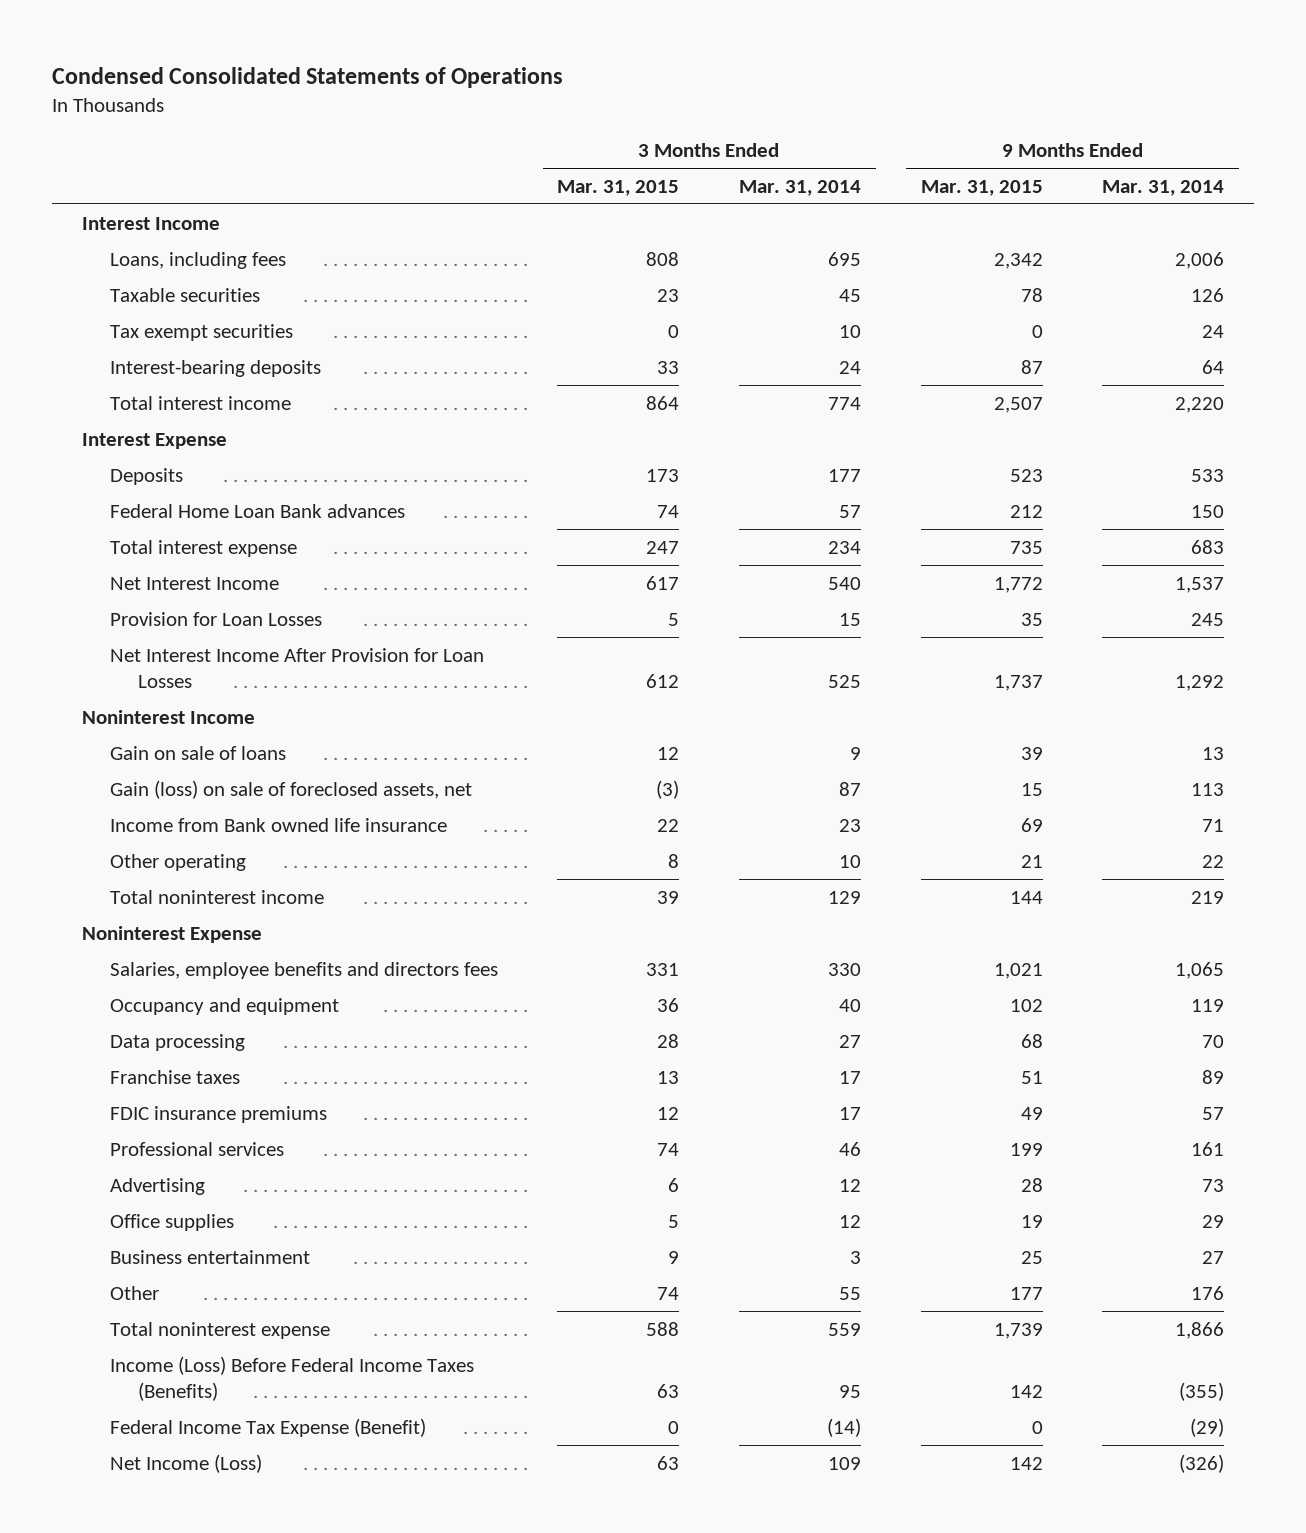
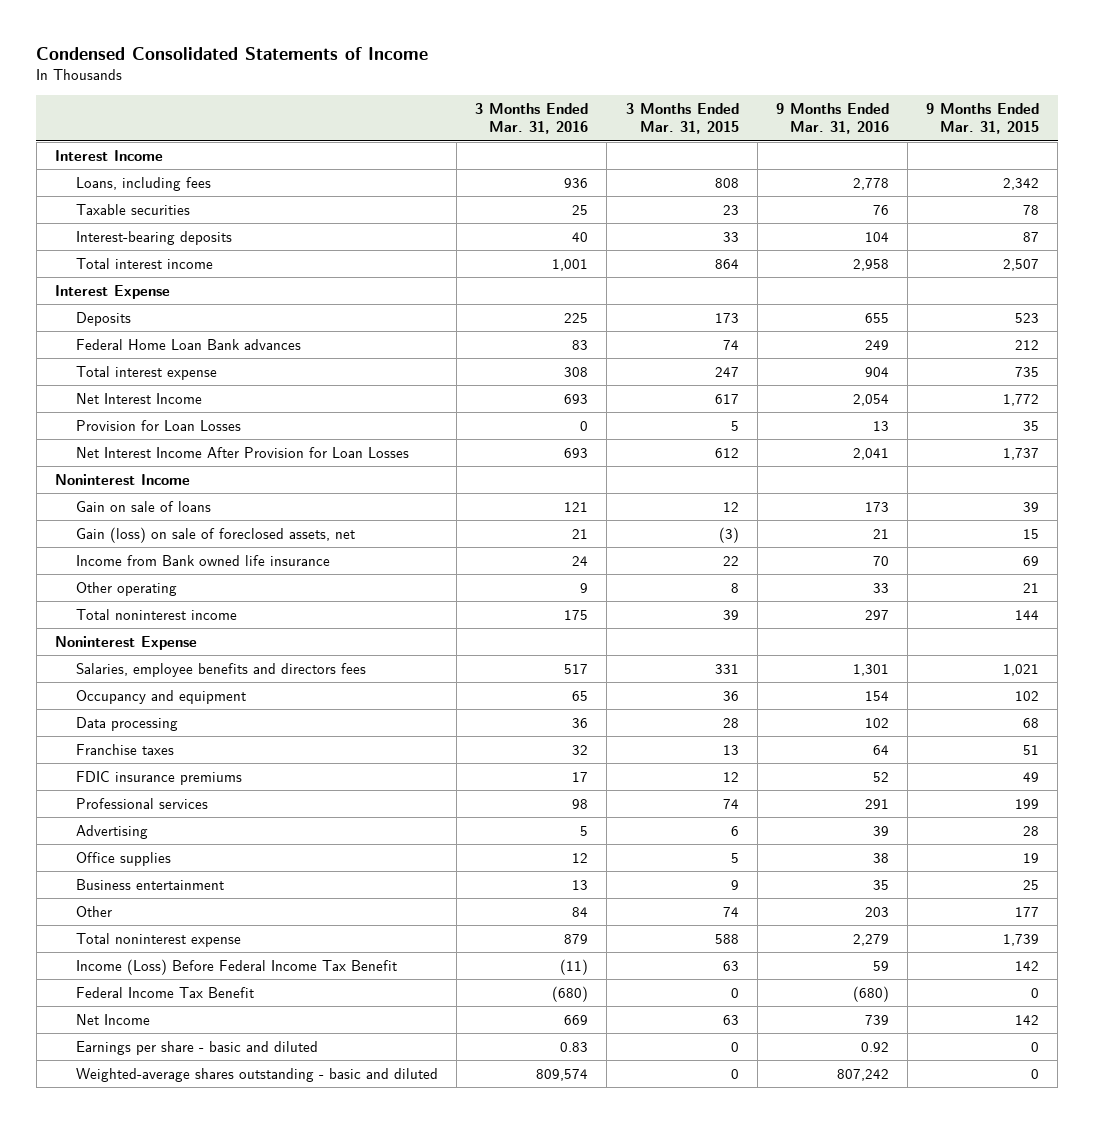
- Condensed Consolidated Statements of Operations
+ Condensed Consolidated Statements of Income
- | 3 Months Ended Mar. 31, 2015 | 3 Months Ended Mar. 31, 2014 | 9 Months Ended Mar. 31, 2015 | 9 Months Ended Mar. 31, 2014
+ | 3 Months Ended Mar. 31, 2016 | 3 Months Ended Mar. 31, 2015 | 9 Months Ended Mar. 31, 2016 | 9 Months Ended Mar. 31, 2015
- Tax exempt securities | 0 | 10 | 0 | 24
- Income (Loss) Before Federal Income Taxes (Benefits) | 63 | 95 | 142 | (355)
- Federal Income Tax Expense (Benefit) | 0 | (14) | 0 | (29)
- Net Income (Loss) | 63 | 109 | 142 | (326)
+ Income (Loss) Before Federal Income Tax Benefit | (11) | 63 | 59 | 142
+ Federal Income Tax Benefit | (680) | 0 | (680) | 0
+ Net Income | 669 | 63 | 739 | 142
+ Earnings per share - basic and diluted | 0.83 | 0 | 0.92 | 0
+ Weighted-average shares outstanding - basic and diluted | 809,574 | 0 | 807,242 | 0

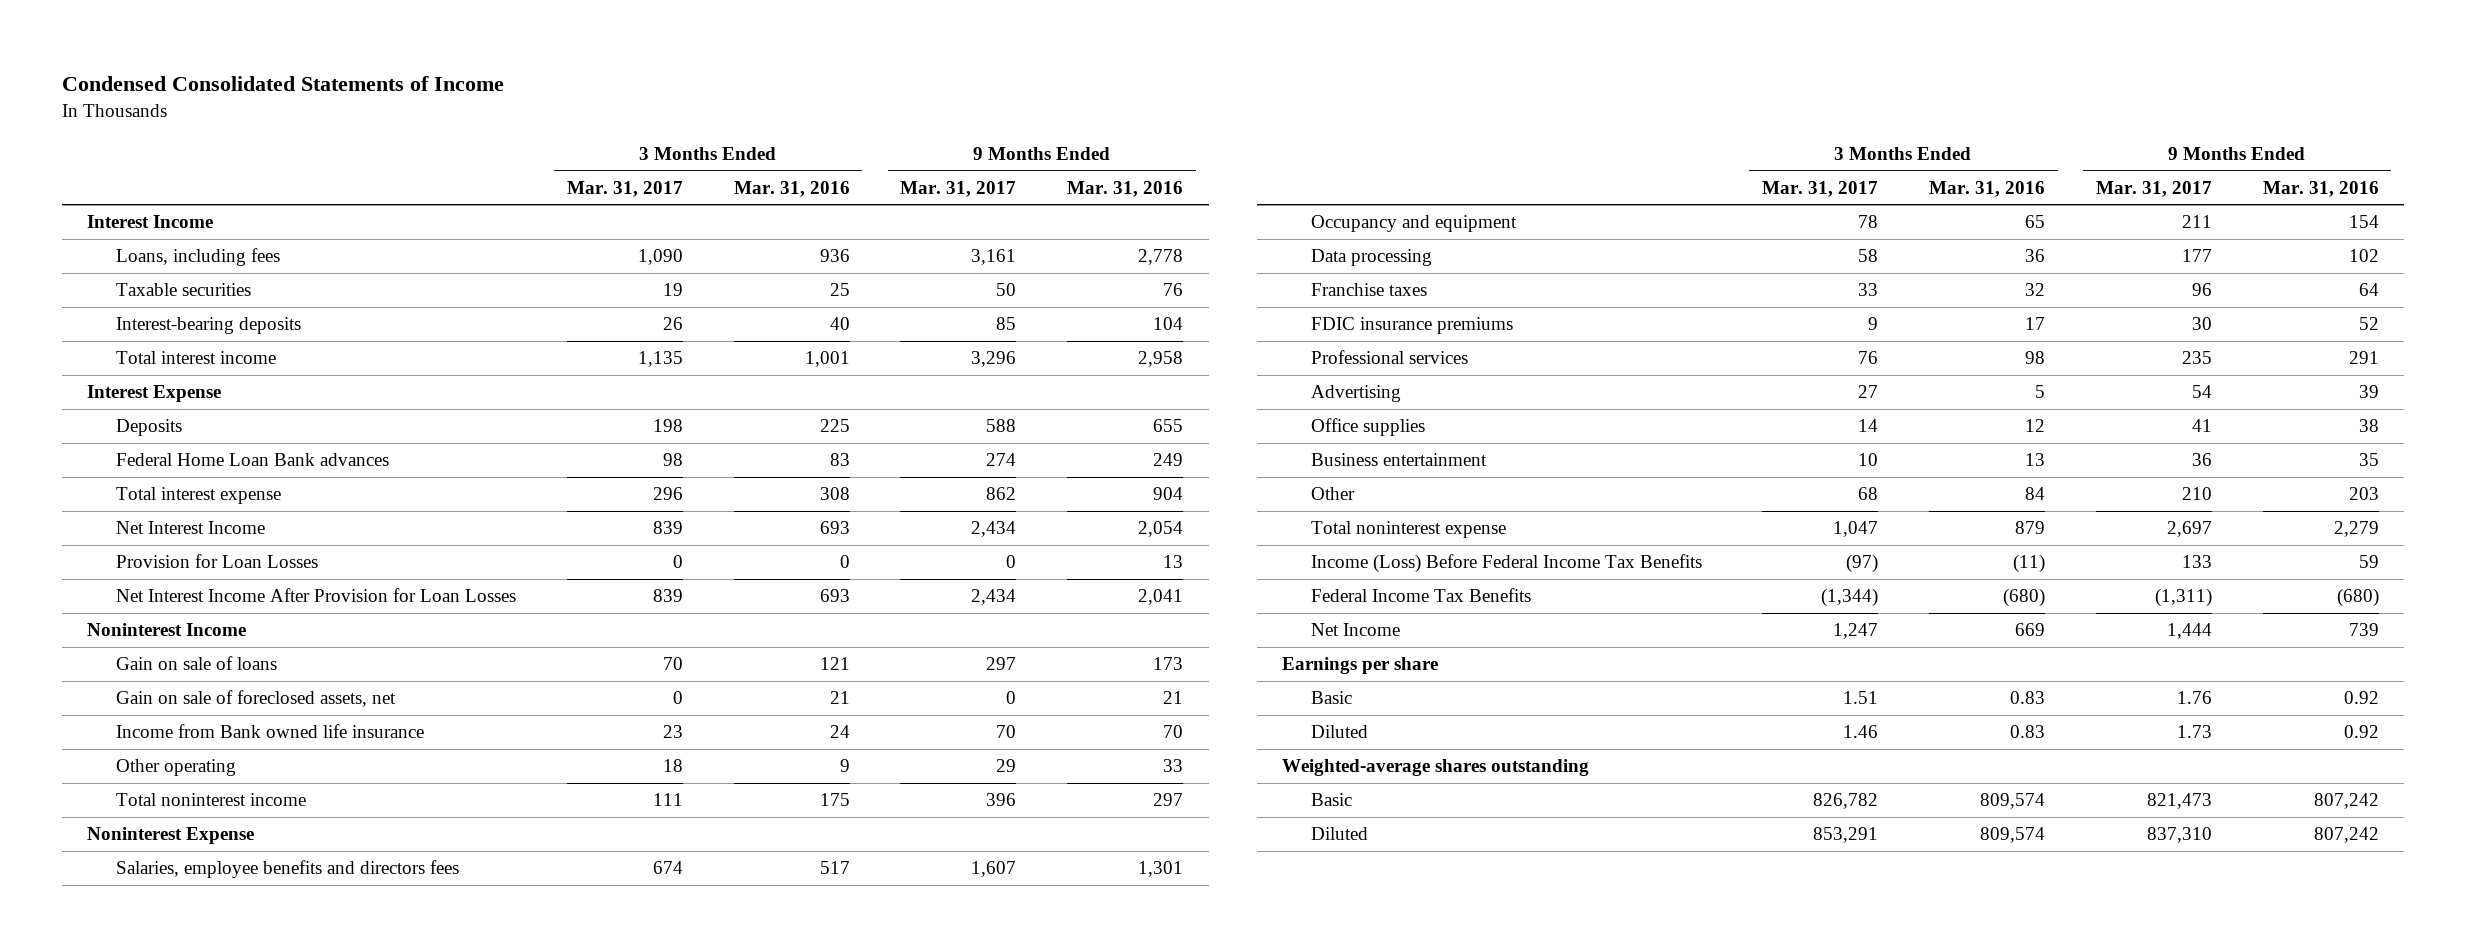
- | 3 Months Ended Mar. 31, 2016 | 3 Months Ended Mar. 31, 2015 | 9 Months Ended Mar. 31, 2016 | 9 Months Ended Mar. 31, 2015
+ | 3 Months Ended Mar. 31, 2017 | 3 Months Ended Mar. 31, 2016 | 9 Months Ended Mar. 31, 2017 | 9 Months Ended Mar. 31, 2016
- Gain (loss) on sale of foreclosed assets, net | 21 | (3) | 21 | 15
+ Gain on sale of foreclosed assets, net | 0 | 21 | 0 | 21
- Income (Loss) Before Federal Income Tax Benefit | (11) | 63 | 59 | 142
- Federal Income Tax Benefit | (680) | 0 | (680) | 0
+ Income (Loss) Before Federal Income Tax Benefits | (97) | (11) | 133 | 59
+ Federal Income Tax Benefits | (1,344) | (680) | (1,311) | (680)
- Earnings per share - basic and diluted | 0.83 | 0 | 0.92 | 0
- Weighted-average shares outstanding - basic and diluted | 809,574 | 0 | 807,242 | 0
+ Earnings per share
+ Basic | 1.51 | 0.83 | 1.76 | 0.92
+ Diluted | 1.46 | 0.83 | 1.73 | 0.92
+ Weighted-average shares outstanding
+ Basic | 826,782 | 809,574 | 821,473 | 807,242
+ Diluted | 853,291 | 809,574 | 837,310 | 807,242

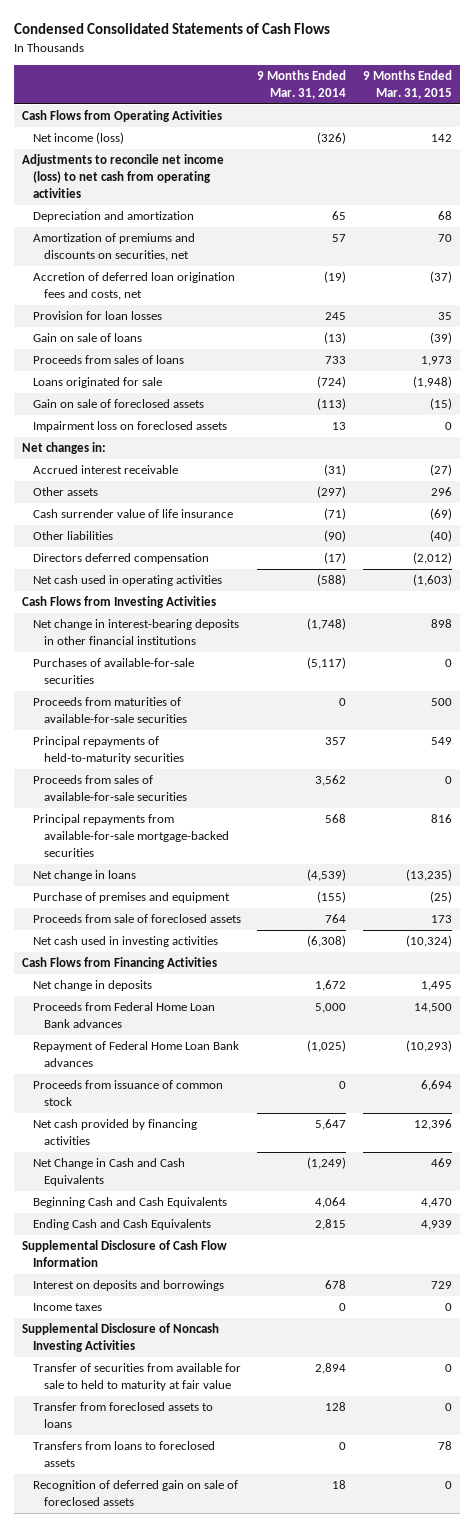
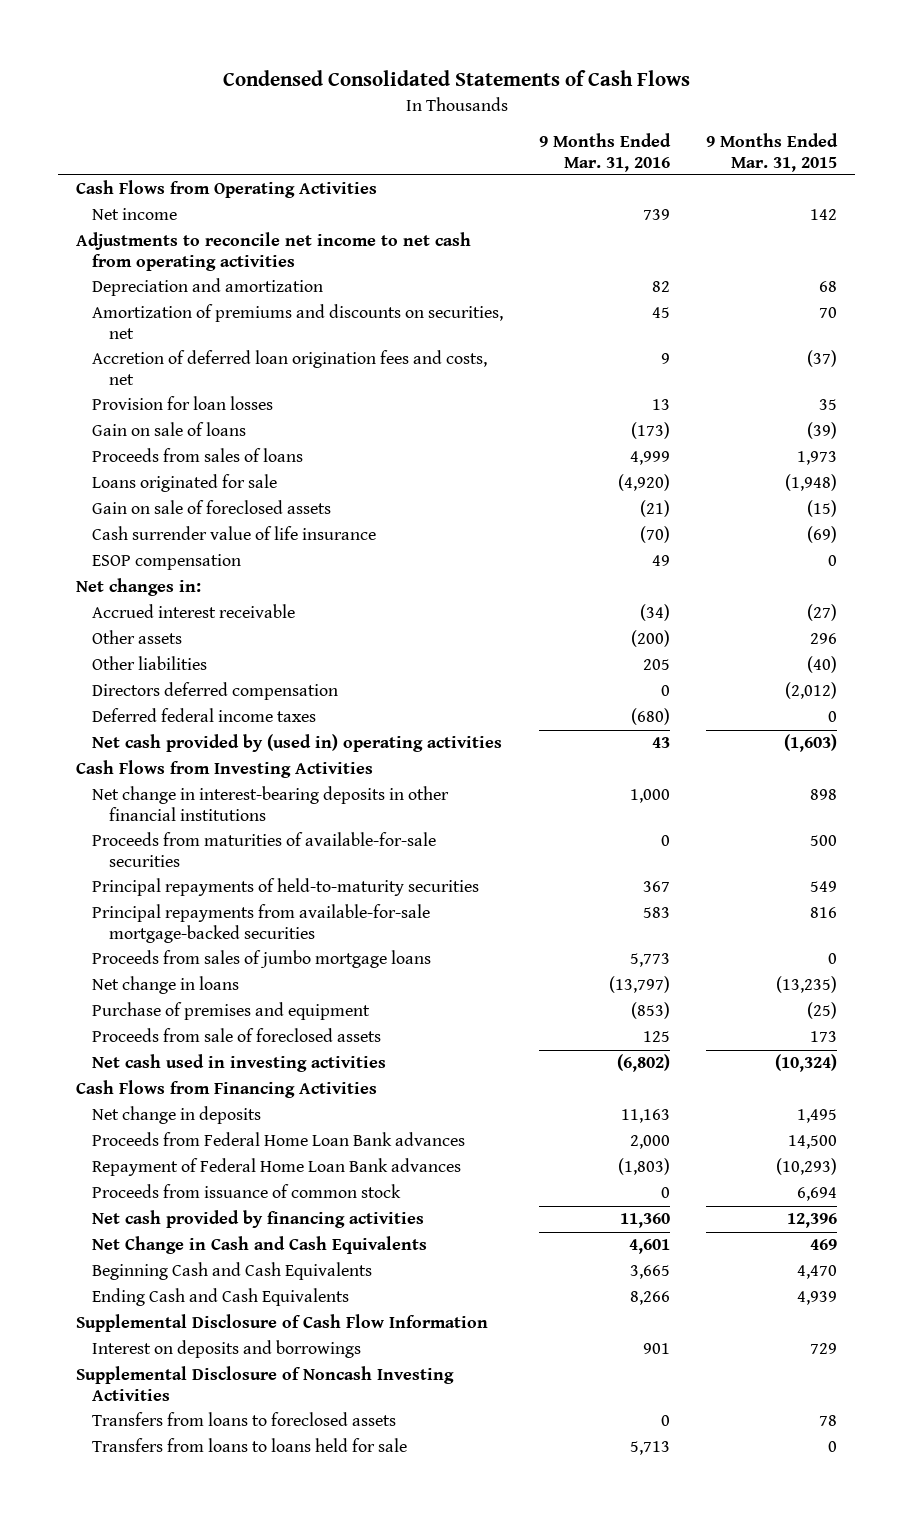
- | 9 Months Ended Mar. 31, 2014 | 9 Months Ended Mar. 31, 2015
+ | 9 Months Ended Mar. 31, 2016 | 9 Months Ended Mar. 31, 2015
- Net income (loss) | (326) | 142
- Adjustments to reconcile net income (loss) to net cash from operating activities
+ Net income | 739 | 142
+ Adjustments to reconcile net income to net cash from operating activities
- Impairment loss on foreclosed assets | 13 | 0
moved up: Cash surrender value of life insurance | (70) | (69)
+ ESOP compensation | 49 | 0
- Net cash used in operating activities | (588) | (1,603)
+ Deferred federal income taxes | (680) | 0
+ Net cash provided by (used in) operating activities | 43 | (1,603)
- Purchases of available-for-sale securities | (5,117) | 0
- Proceeds from sales of available-for-sale securities | 3,562 | 0
+ Proceeds from sales of jumbo mortgage loans | 5,773 | 0
- Income taxes | 0 | 0
- Transfer of securities from available for sale to held to maturity at fair value | 2,894 | 0
- Transfer from foreclosed assets to loans | 128 | 0
- Recognition of deferred gain on sale of foreclosed assets | 18 | 0
+ Transfers from loans to loans held for sale | 5,713 | 0

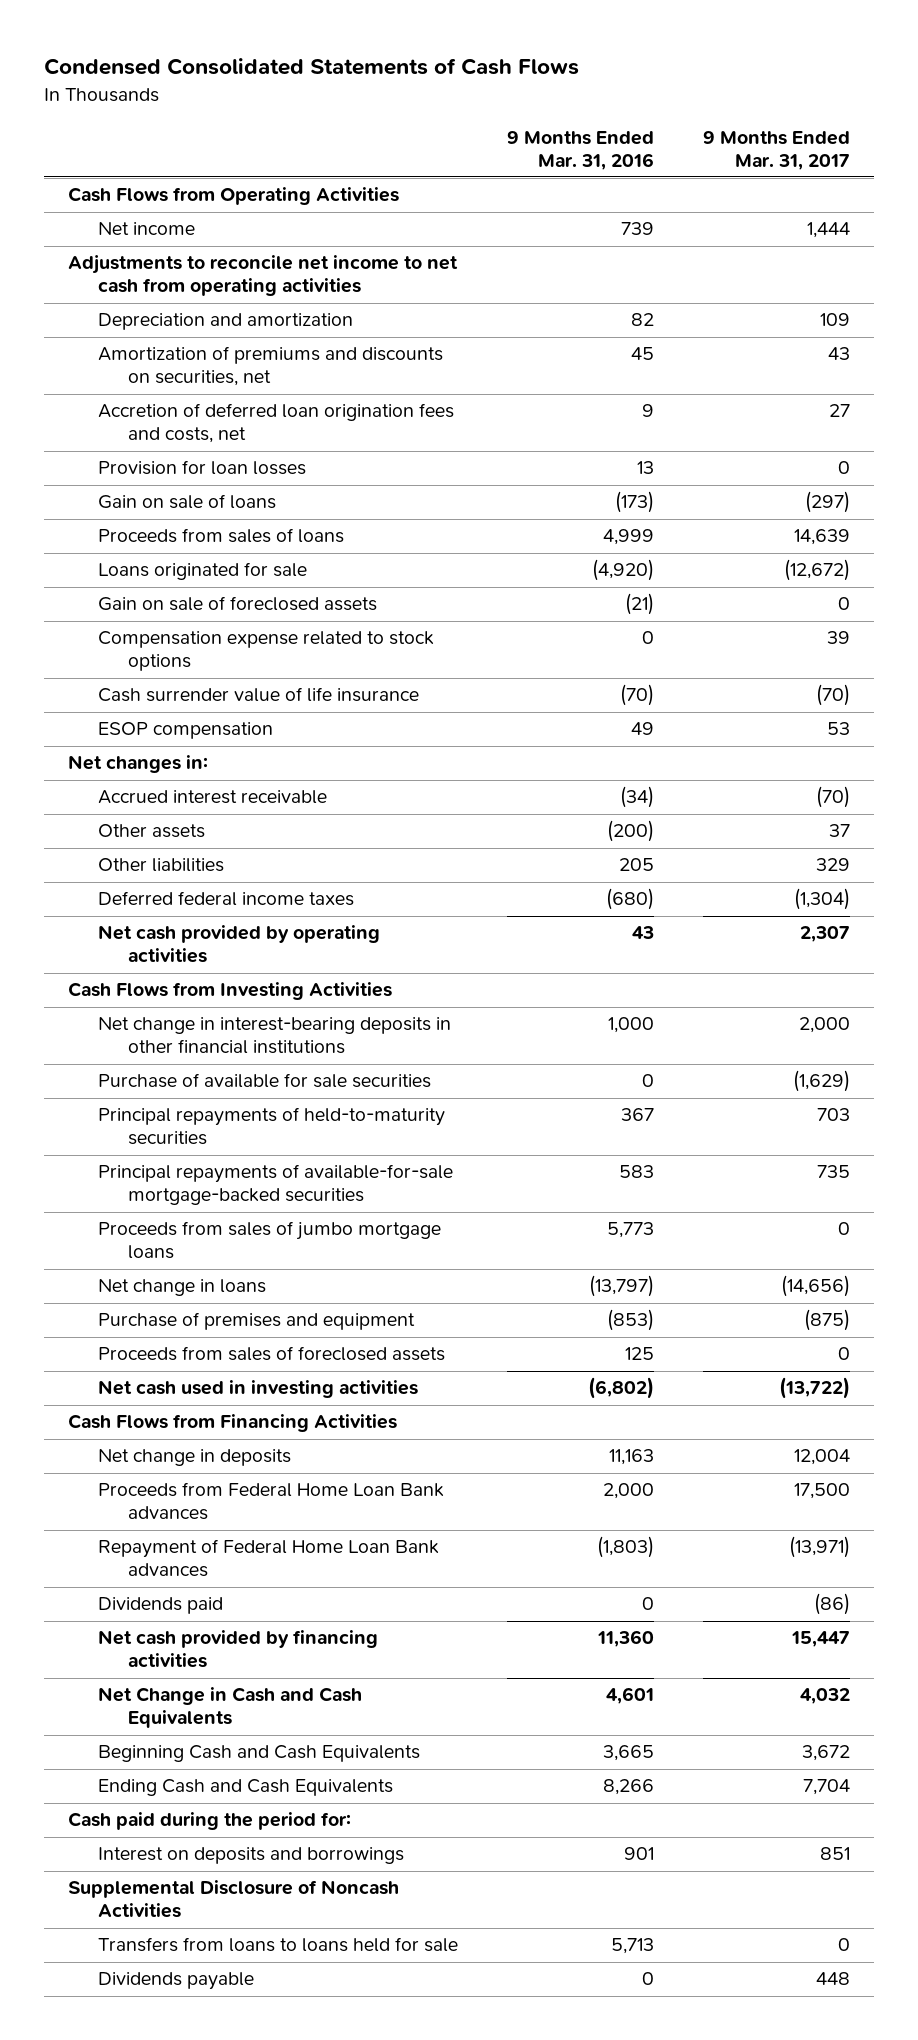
- | 9 Months Ended Mar. 31, 2016 | 9 Months Ended Mar. 31, 2015
+ | 9 Months Ended Mar. 31, 2016 | 9 Months Ended Mar. 31, 2017
+ Compensation expense related to stock options | 0 | 39
- Directors deferred compensation | 0 | (2,012)
- Net cash provided by (used in) operating activities | 43 | (1,603)
+ Net cash provided by operating activities | 43 | 2,307
- Proceeds from maturities of available-for-sale securities | 0 | 500
+ Purchase of available for sale securities | 0 | (1,629)
- Principal repayments from available-for-sale mortgage-backed securities | 583 | 816
+ Principal repayments of available-for-sale mortgage-backed securities | 583 | 735
- Proceeds from sale of foreclosed assets | 125 | 173
+ Proceeds from sales of foreclosed assets | 125 | 0
- Proceeds from issuance of common stock | 0 | 6,694
+ Dividends paid | 0 | (86)
- Supplemental Disclosure of Cash Flow Information
+ Cash paid during the period for:
- Supplemental Disclosure of Noncash Investing Activities
- Transfers from loans to foreclosed assets | 0 | 78
+ Supplemental Disclosure of Noncash Activities
+ Dividends payable | 0 | 448

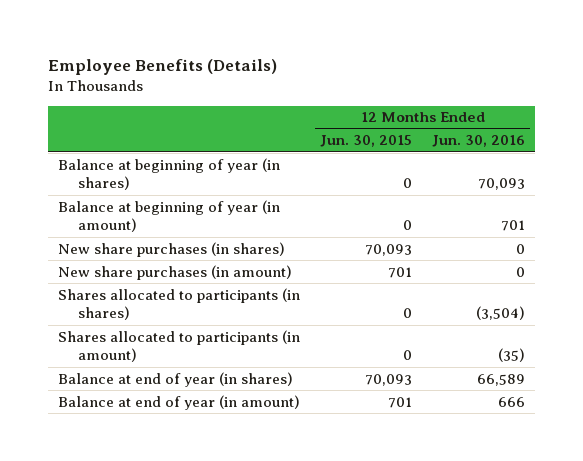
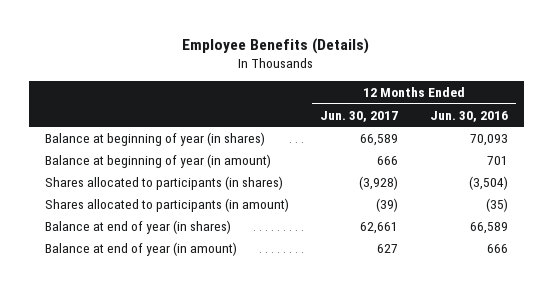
- | 12 Months Ended Jun. 30, 2015 | 12 Months Ended Jun. 30, 2016
+ | 12 Months Ended Jun. 30, 2017 | 12 Months Ended Jun. 30, 2016
- New share purchases (in shares) | 70,093 | 0
- New share purchases (in amount) | 701 | 0

